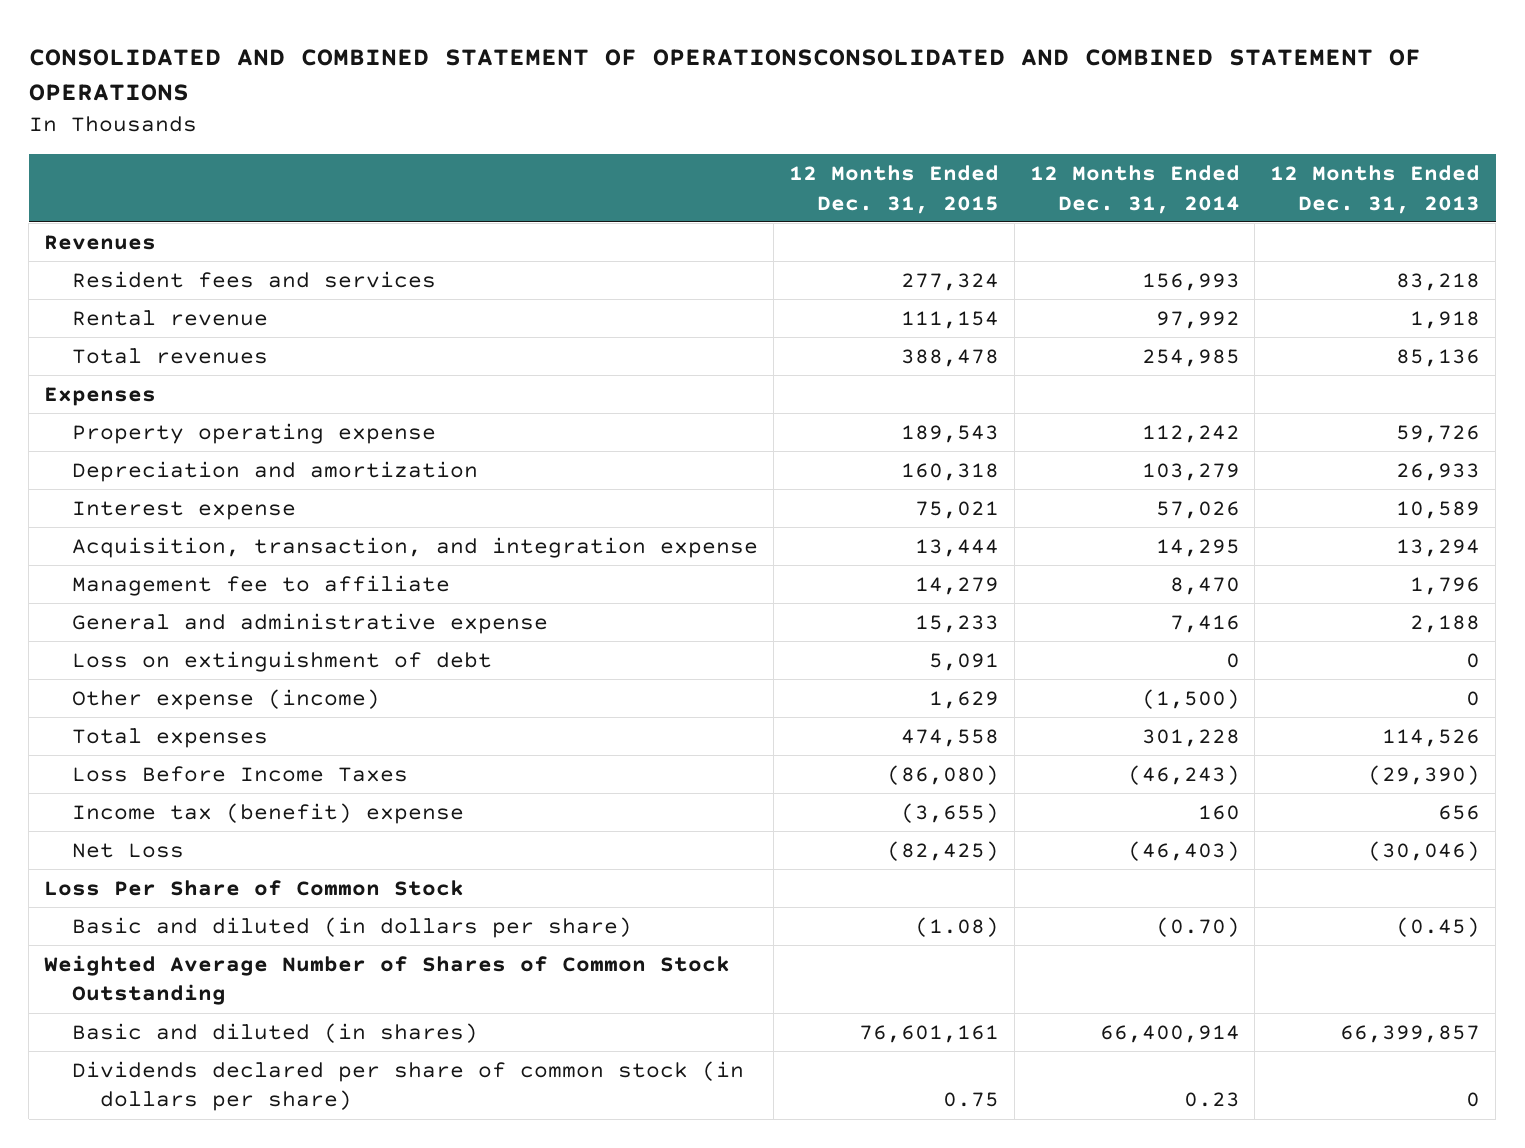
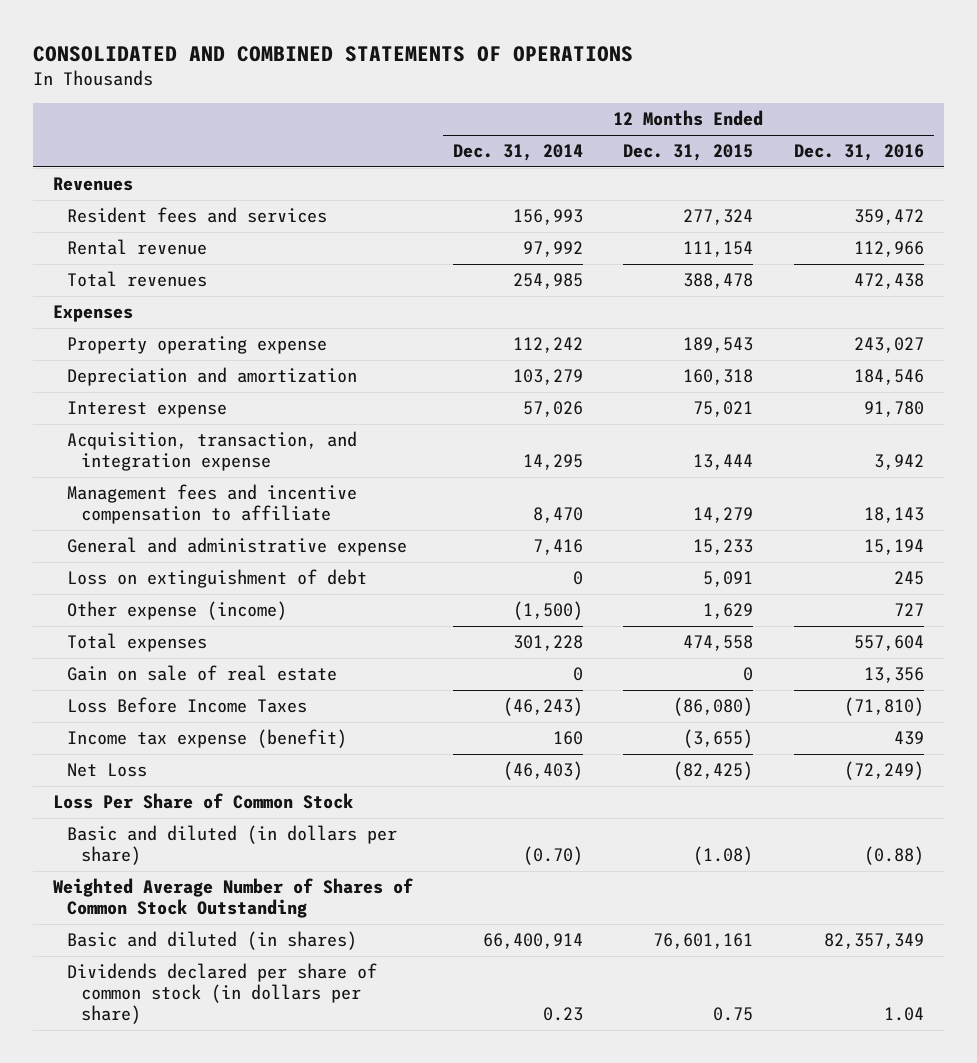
- CONSOLIDATED AND COMBINED STATEMENT OF OPERATIONSCONSOLIDATED AND COMBINED STATEMENT OF OPERATIONS
+ CONSOLIDATED AND COMBINED STATEMENTS OF OPERATIONS
- | 12 Months Ended Dec. 31, 2015 | 12 Months Ended Dec. 31, 2014 | 12 Months Ended Dec. 31, 2013
+ | 12 Months Ended Dec. 31, 2014 | 12 Months Ended Dec. 31, 2015 | 12 Months Ended Dec. 31, 2016
- Management fee to affiliate | 14,279 | 8,470 | 1,796
+ Management fees and incentive compensation to affiliate | 8,470 | 14,279 | 18,143
+ Gain on sale of real estate | 0 | 0 | 13,356
- Income tax (benefit) expense | (3,655) | 160 | 656
+ Income tax expense (benefit) | 160 | (3,655) | 439

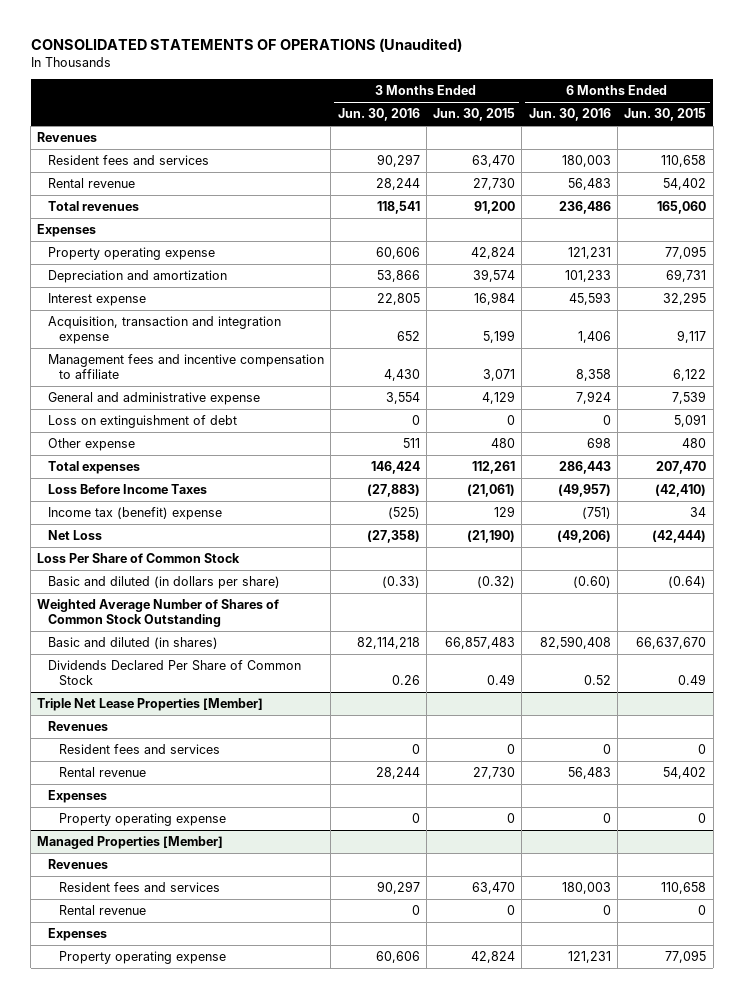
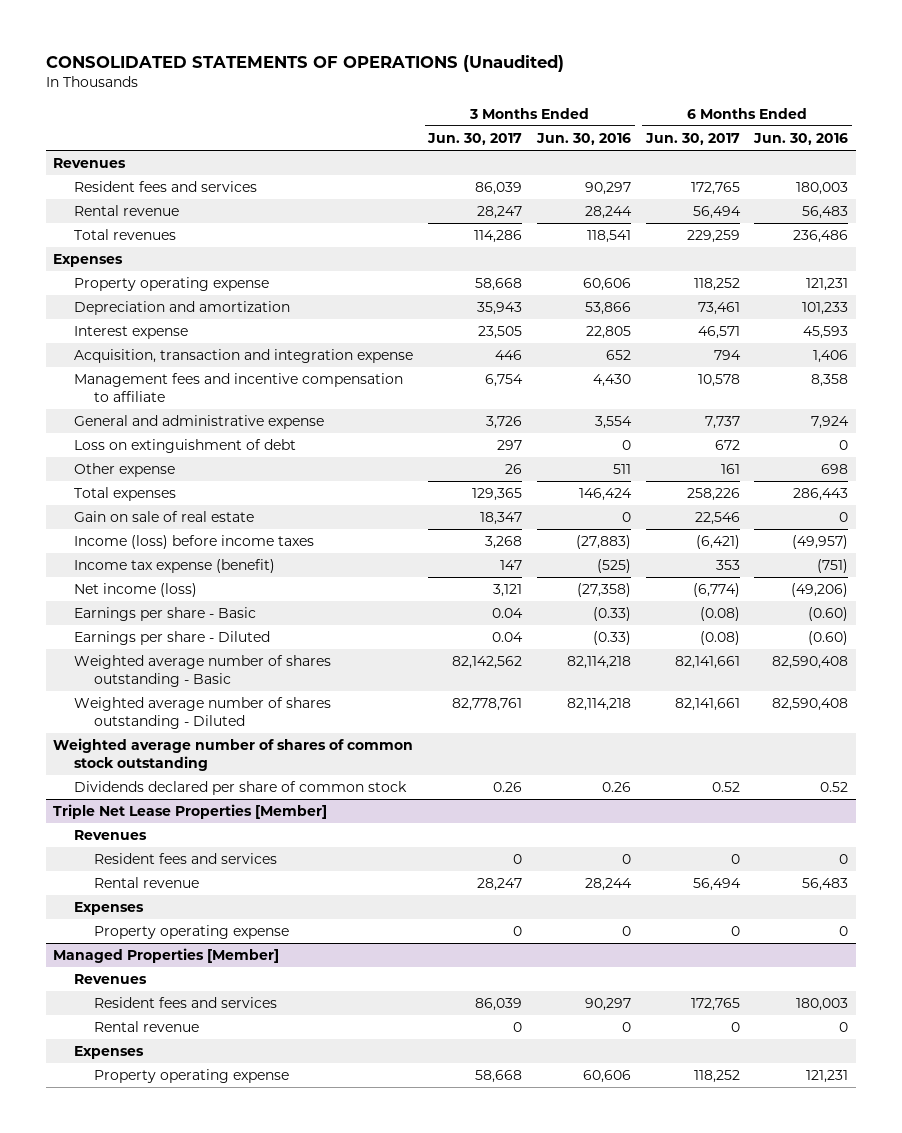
- | 3 Months Ended Jun. 30, 2016 | 3 Months Ended Jun. 30, 2015 | 6 Months Ended Jun. 30, 2016 | 6 Months Ended Jun. 30, 2015
+ | 3 Months Ended Jun. 30, 2017 | 3 Months Ended Jun. 30, 2016 | 6 Months Ended Jun. 30, 2017 | 6 Months Ended Jun. 30, 2016
- Loss Before Income Taxes | (27,883) | (21,061) | (49,957) | (42,410)
- Income tax (benefit) expense | (525) | 129 | (751) | 34
- Net Loss | (27,358) | (21,190) | (49,206) | (42,444)
- Loss Per Share of Common Stock
- Basic and diluted (in dollars per share) | (0.33) | (0.32) | (0.60) | (0.64)
- Weighted Average Number of Shares of Common Stock Outstanding
- Basic and diluted (in shares) | 82,114,218 | 66,857,483 | 82,590,408 | 66,637,670
- Dividends Declared Per Share of Common Stock | 0.26 | 0.49 | 0.52 | 0.49
+ Gain on sale of real estate | 18,347 | 0 | 22,546 | 0
+ Income (loss) before income taxes | 3,268 | (27,883) | (6,421) | (49,957)
+ Income tax expense (benefit) | 147 | (525) | 353 | (751)
+ Net income (loss) | 3,121 | (27,358) | (6,774) | (49,206)
+ Earnings per share - Basic | 0.04 | (0.33) | (0.08) | (0.60)
+ Earnings per share - Diluted | 0.04 | (0.33) | (0.08) | (0.60)
+ Weighted average number of shares outstanding - Basic | 82,142,562 | 82,114,218 | 82,141,661 | 82,590,408
+ Weighted average number of shares outstanding - Diluted | 82,778,761 | 82,114,218 | 82,141,661 | 82,590,408
+ Weighted average number of shares of common stock outstanding
+ Dividends declared per share of common stock | 0.26 | 0.26 | 0.52 | 0.52

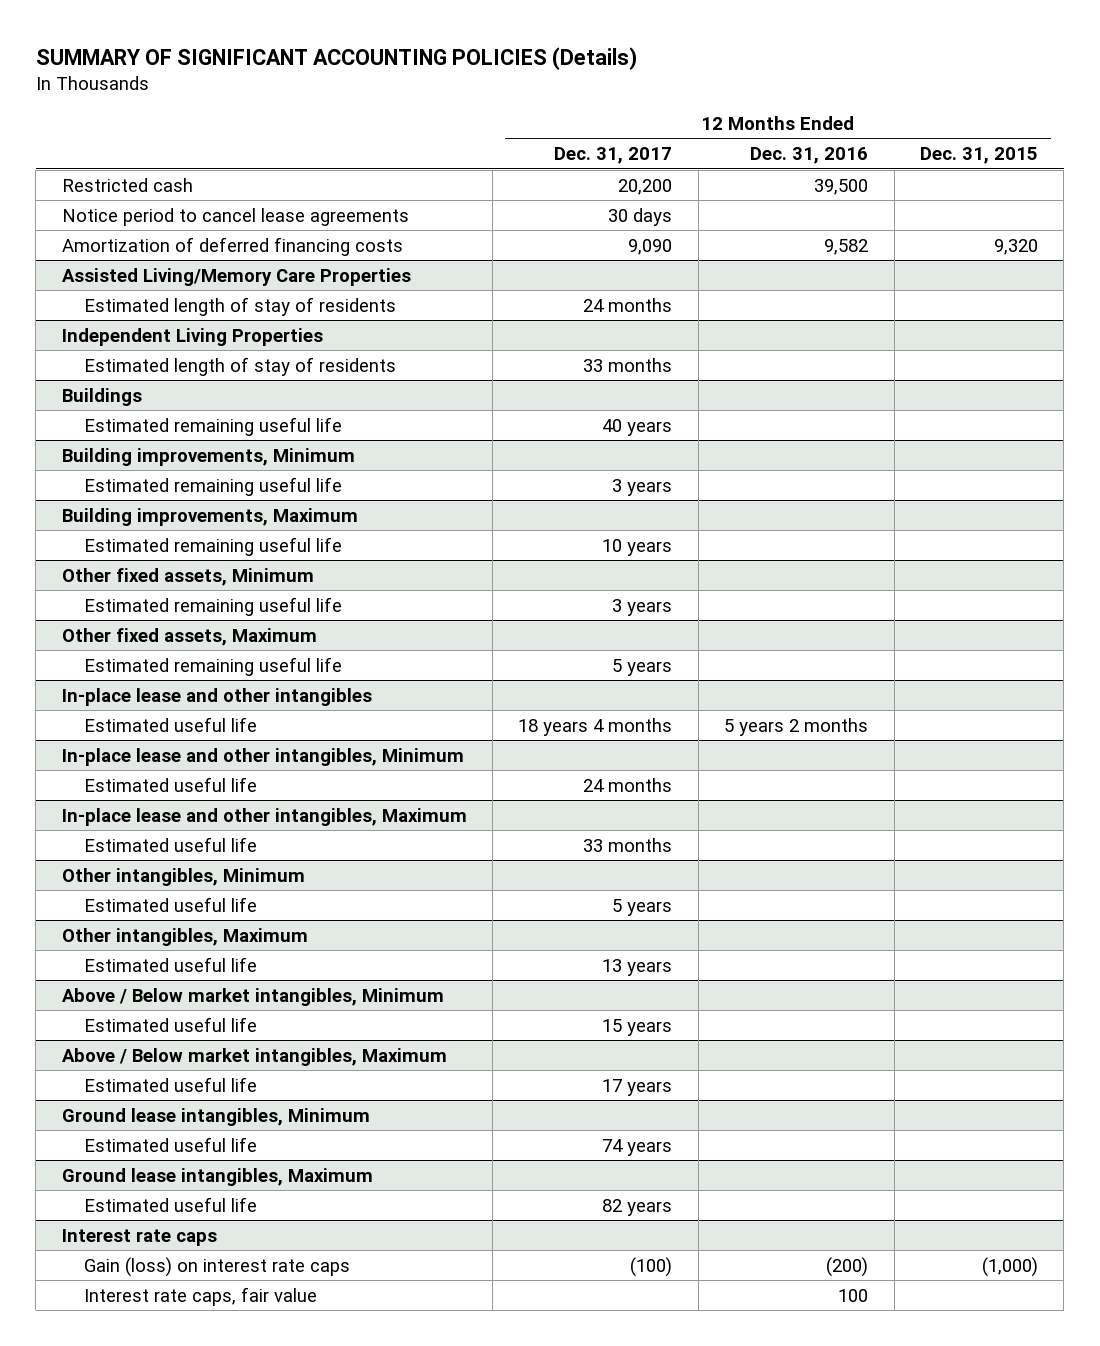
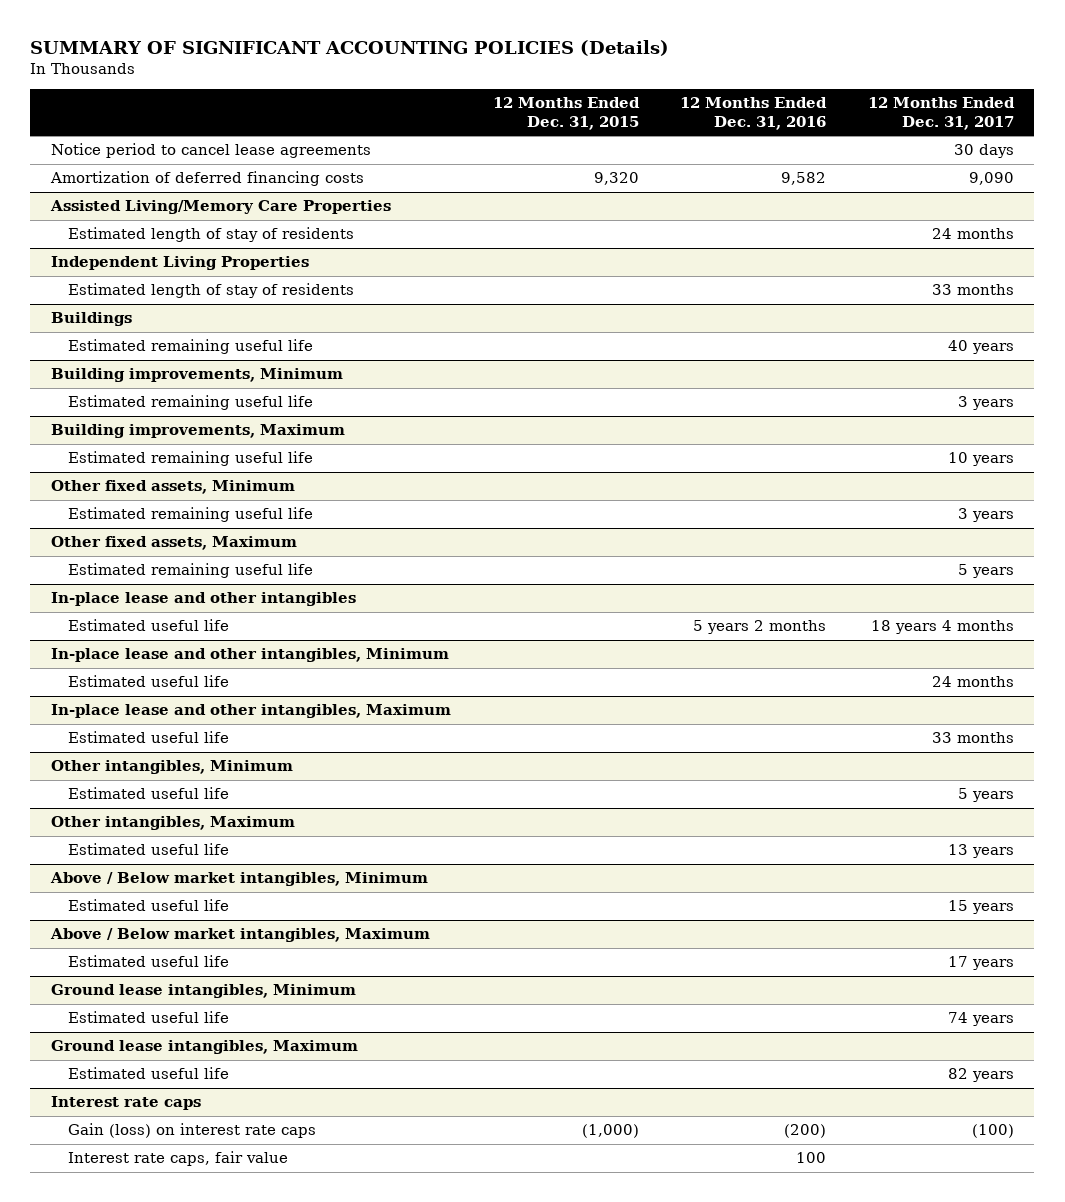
- | 12 Months Ended Dec. 31, 2017 | 12 Months Ended Dec. 31, 2016 | 12 Months Ended Dec. 31, 2015
+ | 12 Months Ended Dec. 31, 2015 | 12 Months Ended Dec. 31, 2016 | 12 Months Ended Dec. 31, 2017
- Restricted cash | 20,200 | 39,500 |

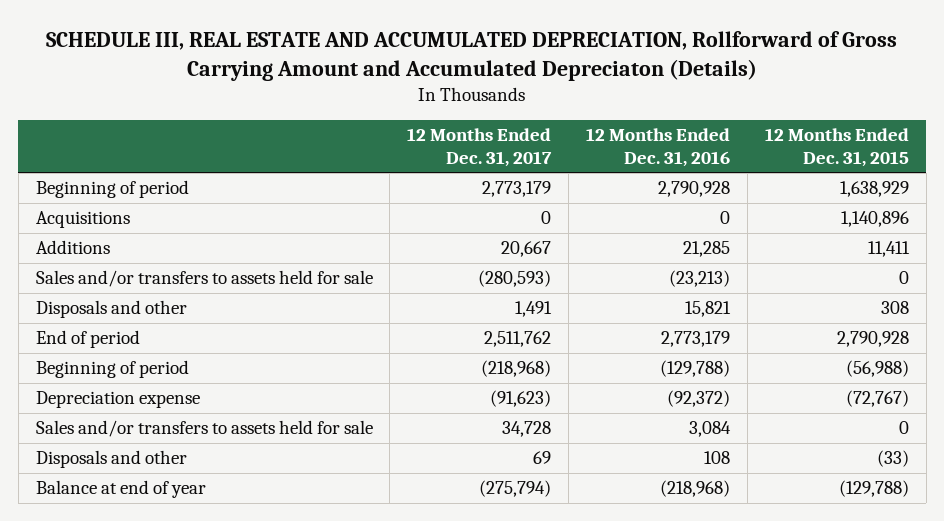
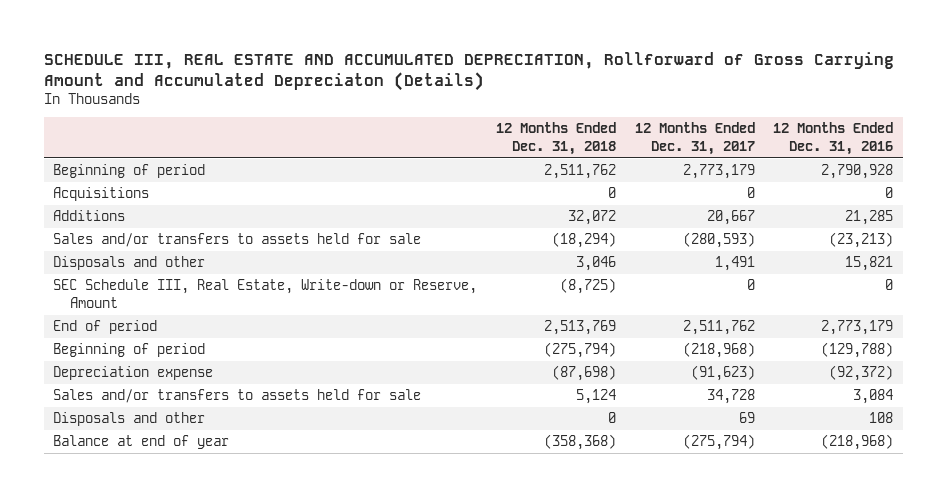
- | 12 Months Ended Dec. 31, 2017 | 12 Months Ended Dec. 31, 2016 | 12 Months Ended Dec. 31, 2015
+ | 12 Months Ended Dec. 31, 2018 | 12 Months Ended Dec. 31, 2017 | 12 Months Ended Dec. 31, 2016
+ SEC Schedule III, Real Estate, Write-down or Reserve, Amount | (8,725) | 0 | 0

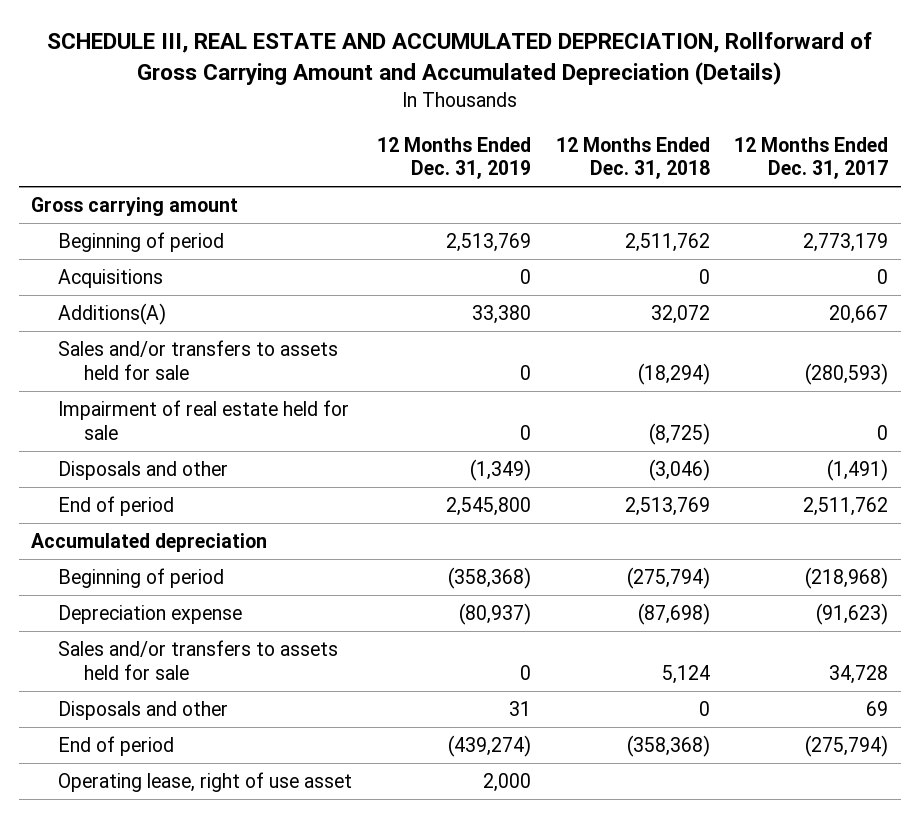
- SCHEDULE III, REAL ESTATE AND ACCUMULATED DEPRECIATION, Rollforward of Gross Carrying Amount and Accumulated Depreciaton (Details)
+ SCHEDULE III, REAL ESTATE AND ACCUMULATED DEPRECIATION, Rollforward of Gross Carrying Amount and Accumulated Depreciation (Details)
- | 12 Months Ended Dec. 31, 2018 | 12 Months Ended Dec. 31, 2017 | 12 Months Ended Dec. 31, 2016
+ | 12 Months Ended Dec. 31, 2019 | 12 Months Ended Dec. 31, 2018 | 12 Months Ended Dec. 31, 2017
+ Gross carrying amount
- Additions | 32,072 | 20,667 | 21,285
+ Additions(A) | 33,380 | 32,072 | 20,667
- Disposals and other | 3,046 | 1,491 | 15,821
- SEC Schedule III, Real Estate, Write-down or Reserve, Amount | (8,725) | 0 | 0
+ Impairment of real estate held for sale | 0 | (8,725) | 0
+ Disposals and other | (1,349) | (3,046) | (1,491)
+ Accumulated depreciation
- Balance at end of year | (358,368) | (275,794) | (218,968)
+ End of period | (439,274) | (358,368) | (275,794)
+ Operating lease, right of use asset | 2,000 | |

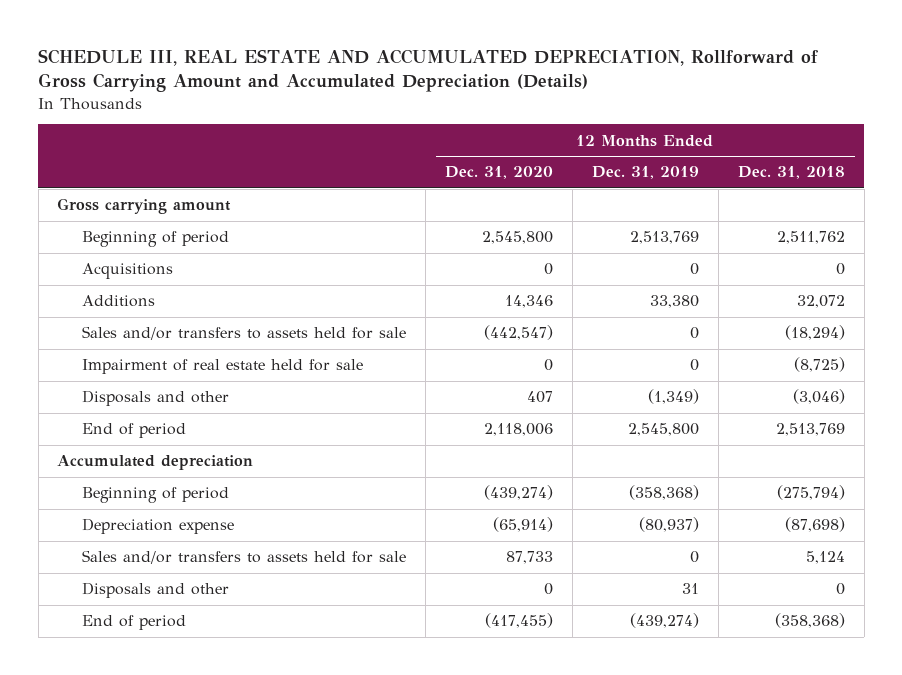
- | 12 Months Ended Dec. 31, 2019 | 12 Months Ended Dec. 31, 2018 | 12 Months Ended Dec. 31, 2017
+ | 12 Months Ended Dec. 31, 2020 | 12 Months Ended Dec. 31, 2019 | 12 Months Ended Dec. 31, 2018
- Additions(A) | 33,380 | 32,072 | 20,667
+ Additions | 14,346 | 33,380 | 32,072
- Operating lease, right of use asset | 2,000 | |

